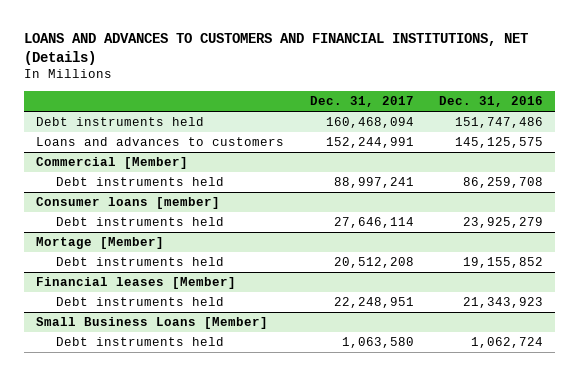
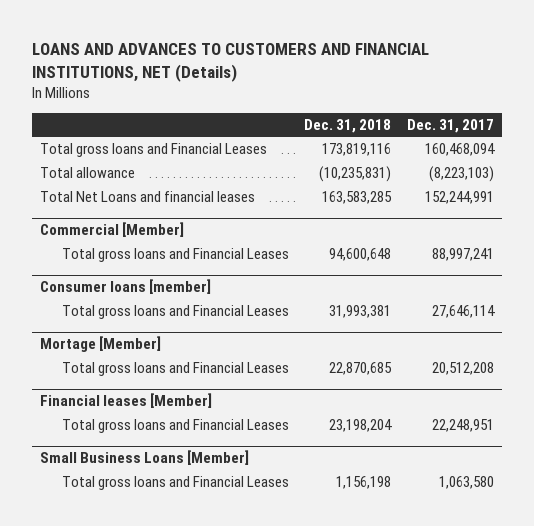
- | Dec. 31, 2017 | Dec. 31, 2016
+ | Dec. 31, 2018 | Dec. 31, 2017
- Debt instruments held | 160,468,094 | 151,747,486
- Loans and advances to customers | 152,244,991 | 145,125,575
+ Total gross loans and Financial Leases | 173,819,116 | 160,468,094
+ Total allowance | (10,235,831) | (8,223,103)
+ Total Net Loans and financial leases | 163,583,285 | 152,244,991
@ Commercial [Member]
- Debt instruments held | 88,997,241 | 86,259,708
+ Total gross loans and Financial Leases | 94,600,648 | 88,997,241
@ Consumer loans [member]
- Debt instruments held | 27,646,114 | 23,925,279
+ Total gross loans and Financial Leases | 31,993,381 | 27,646,114
@ Mortage [Member]
- Debt instruments held | 20,512,208 | 19,155,852
+ Total gross loans and Financial Leases | 22,870,685 | 20,512,208
@ Financial leases [Member]
- Debt instruments held | 22,248,951 | 21,343,923
+ Total gross loans and Financial Leases | 23,198,204 | 22,248,951
@ Small Business Loans [Member]
- Debt instruments held | 1,063,580 | 1,062,724
+ Total gross loans and Financial Leases | 1,156,198 | 1,063,580

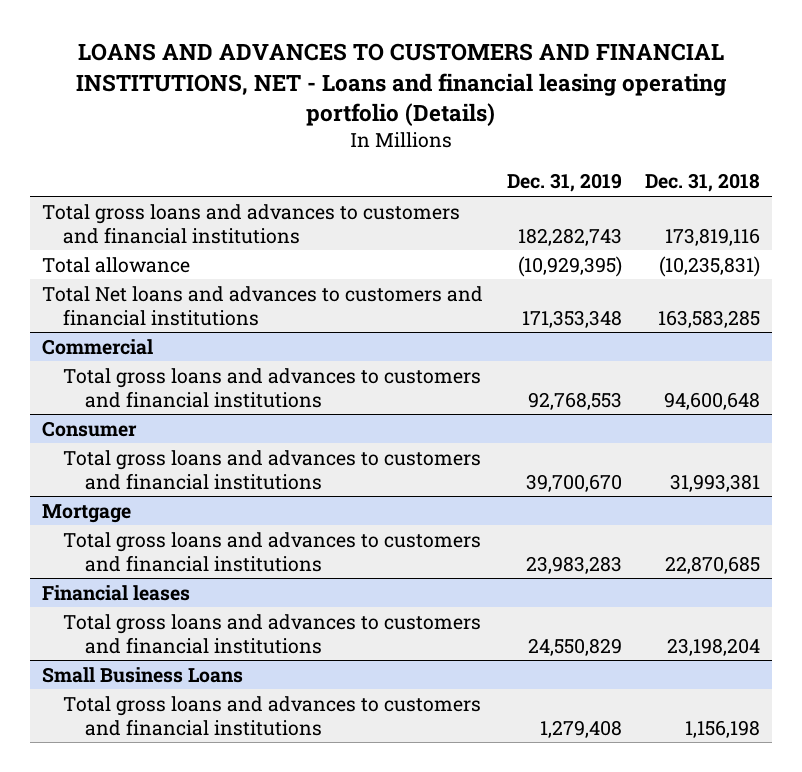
- LOANS AND ADVANCES TO CUSTOMERS AND FINANCIAL INSTITUTIONS, NET (Details)
+ LOANS AND ADVANCES TO CUSTOMERS AND FINANCIAL INSTITUTIONS, NET - Loans and financial leasing operating portfolio (Details)
- | Dec. 31, 2018 | Dec. 31, 2017
+ | Dec. 31, 2019 | Dec. 31, 2018
- Total gross loans and Financial Leases | 173,819,116 | 160,468,094
+ Total gross loans and advances to customers and financial institutions | 182,282,743 | 173,819,116
- Total Net Loans and financial leases | 163,583,285 | 152,244,991
- Commercial [Member]
- Total gross loans and Financial Leases | 94,600,648 | 88,997,241
- Consumer loans [member]
- Total gross loans and Financial Leases | 31,993,381 | 27,646,114
- Mortage [Member]
- Total gross loans and Financial Leases | 22,870,685 | 20,512,208
- Financial leases [Member]
- Total gross loans and Financial Leases | 23,198,204 | 22,248,951
- Small Business Loans [Member]
- Total gross loans and Financial Leases | 1,156,198 | 1,063,580
+ Total Net loans and advances to customers and financial institutions | 171,353,348 | 163,583,285
+ Commercial
+ Total gross loans and advances to customers and financial institutions | 92,768,553 | 94,600,648
+ Consumer
+ Total gross loans and advances to customers and financial institutions | 39,700,670 | 31,993,381
+ Mortgage
+ Total gross loans and advances to customers and financial institutions | 23,983,283 | 22,870,685
+ Financial leases
+ Total gross loans and advances to customers and financial institutions | 24,550,829 | 23,198,204
+ Small Business Loans
+ Total gross loans and advances to customers and financial institutions | 1,279,408 | 1,156,198

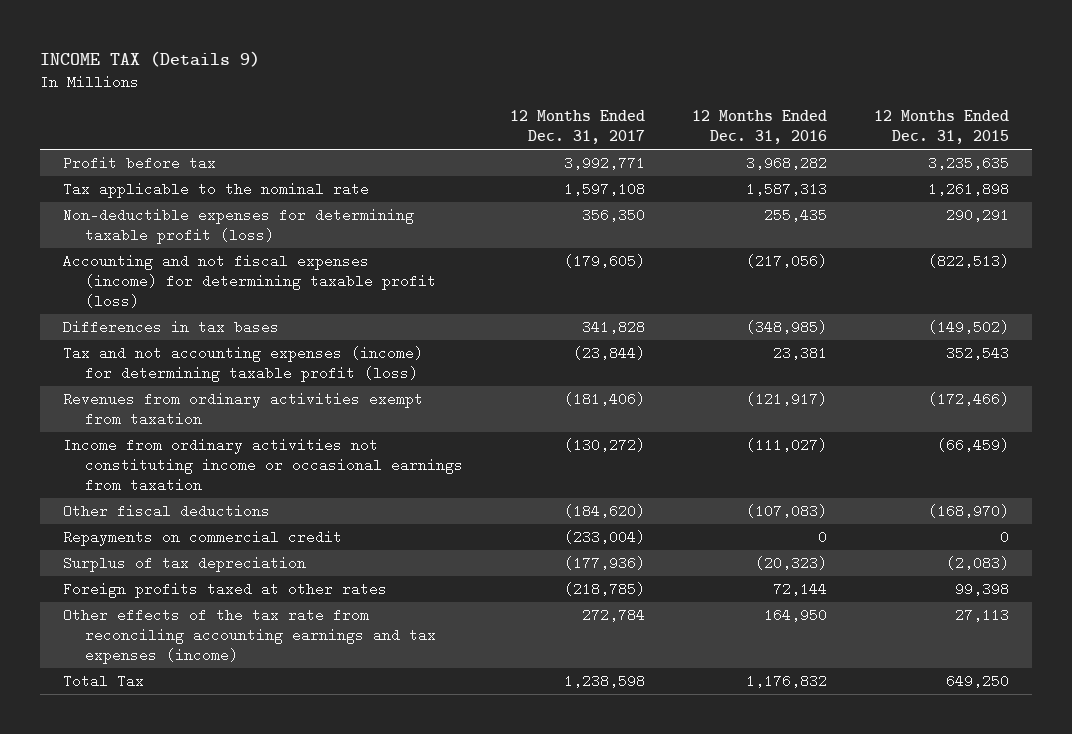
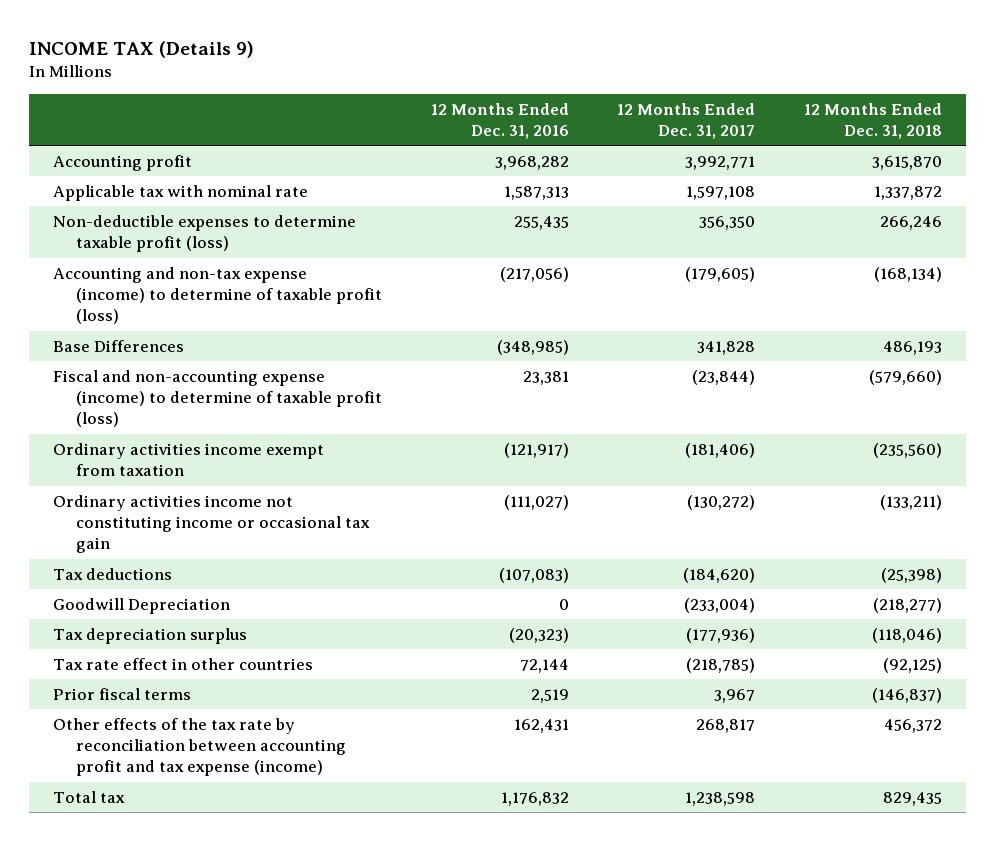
- | 12 Months Ended Dec. 31, 2017 | 12 Months Ended Dec. 31, 2016 | 12 Months Ended Dec. 31, 2015
+ | 12 Months Ended Dec. 31, 2016 | 12 Months Ended Dec. 31, 2017 | 12 Months Ended Dec. 31, 2018
- Profit before tax | 3,992,771 | 3,968,282 | 3,235,635
- Tax applicable to the nominal rate | 1,597,108 | 1,587,313 | 1,261,898
- Non-deductible expenses for determining taxable profit (loss) | 356,350 | 255,435 | 290,291
- Accounting and not fiscal expenses (income) for determining taxable profit (loss) | (179,605) | (217,056) | (822,513)
- Differences in tax bases | 341,828 | (348,985) | (149,502)
- Tax and not accounting expenses (income) for determining taxable profit (loss) | (23,844) | 23,381 | 352,543
- Revenues from ordinary activities exempt from taxation | (181,406) | (121,917) | (172,466)
- Income from ordinary activities not constituting income or occasional earnings from taxation | (130,272) | (111,027) | (66,459)
- Other fiscal deductions | (184,620) | (107,083) | (168,970)
- Repayments on commercial credit | (233,004) | 0 | 0
- Surplus of tax depreciation | (177,936) | (20,323) | (2,083)
- Foreign profits taxed at other rates | (218,785) | 72,144 | 99,398
- Other effects of the tax rate from reconciling accounting earnings and tax expenses (income) | 272,784 | 164,950 | 27,113
- Total Tax | 1,238,598 | 1,176,832 | 649,250
+ Accounting profit | 3,968,282 | 3,992,771 | 3,615,870
+ Applicable tax with nominal rate | 1,587,313 | 1,597,108 | 1,337,872
+ Non-deductible expenses to determine taxable profit (loss) | 255,435 | 356,350 | 266,246
+ Accounting and non-tax expense (income) to determine of taxable profit (loss) | (217,056) | (179,605) | (168,134)
+ Base Differences | (348,985) | 341,828 | 486,193
+ Fiscal and non-accounting expense (income) to determine of taxable profit (loss) | 23,381 | (23,844) | (579,660)
+ Ordinary activities income exempt from taxation | (121,917) | (181,406) | (235,560)
+ Ordinary activities income not constituting income or occasional tax gain | (111,027) | (130,272) | (133,211)
+ Tax deductions | (107,083) | (184,620) | (25,398)
+ Goodwill Depreciation | 0 | (233,004) | (218,277)
+ Tax depreciation surplus | (20,323) | (177,936) | (118,046)
+ Tax rate effect in other countries | 72,144 | (218,785) | (92,125)
+ Prior fiscal terms | 2,519 | 3,967 | (146,837)
+ Other effects of the tax rate by reconciliation between accounting profit and tax expense (income) | 162,431 | 268,817 | 456,372
+ Total tax | 1,176,832 | 1,238,598 | 829,435

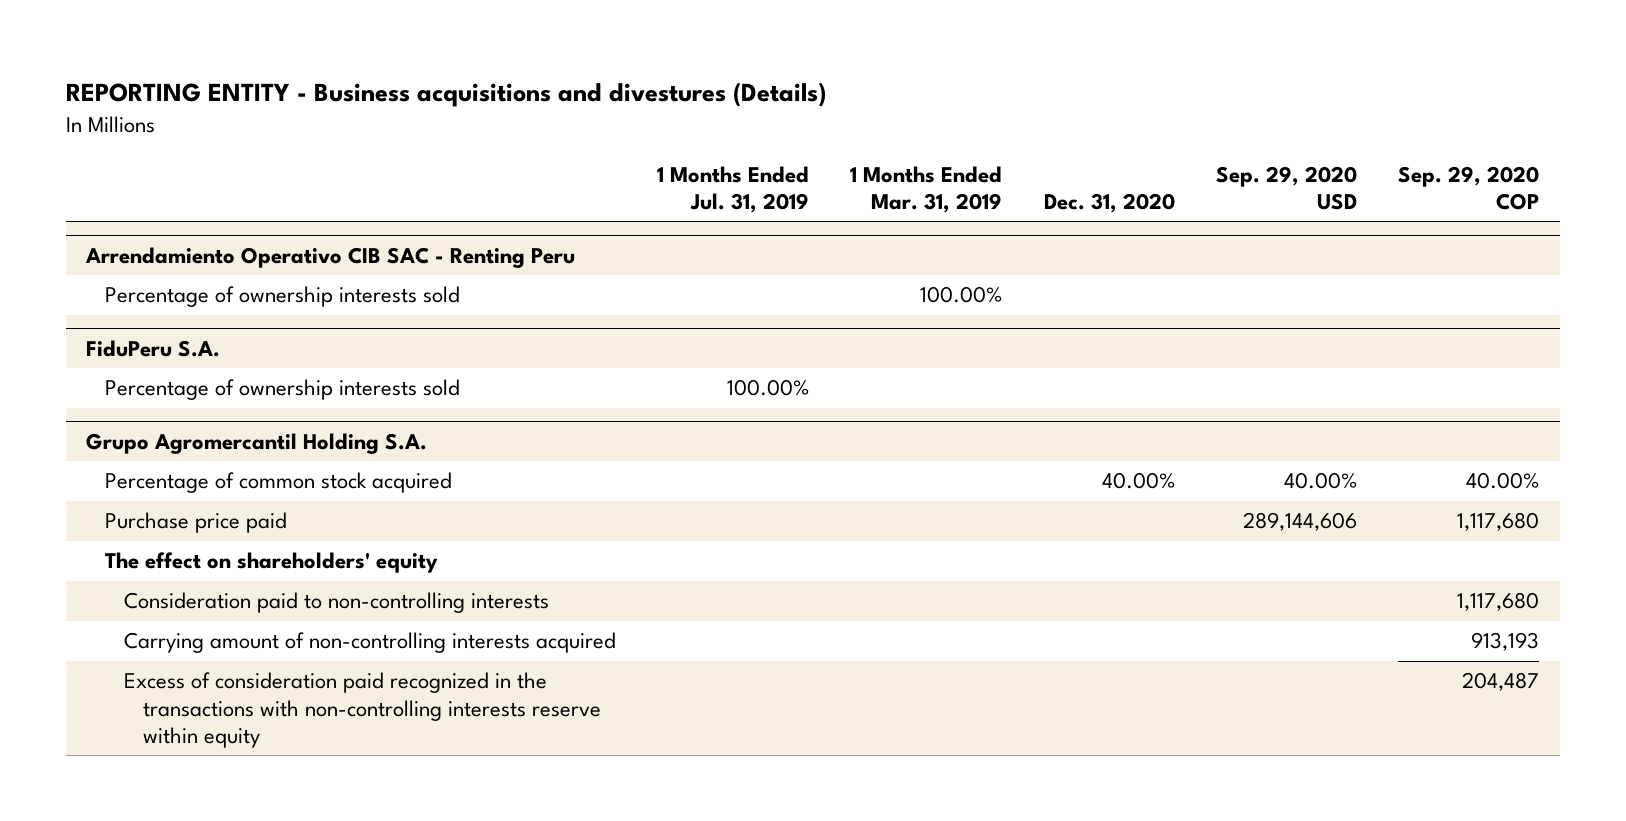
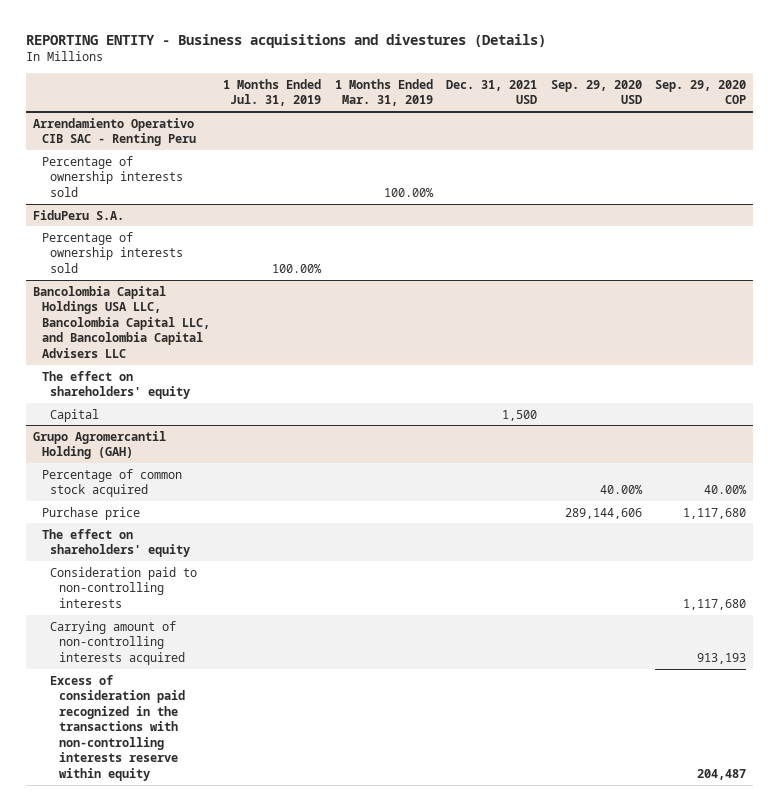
- | 1 Months Ended Jul. 31, 2019 | 1 Months Ended Mar. 31, 2019 | Dec. 31, 2020 | Sep. 29, 2020 USD | Sep. 29, 2020 COP
+ | 1 Months Ended Jul. 31, 2019 | 1 Months Ended Mar. 31, 2019 | Dec. 31, 2021 USD | Sep. 29, 2020 USD | Sep. 29, 2020 COP
- Grupo Agromercantil Holding S.A.
+ Bancolombia Capital Holdings USA LLC, Bancolombia Capital LLC, and Bancolombia Capital Advisers LLC
+ The effect on shareholders' equity
+ Capital | | | 1,500 | |
+ Grupo Agromercantil Holding (GAH)
- Purchase price paid | | | | 289,144,606 | 1,117,680
+ Purchase price | | | | 289,144,606 | 1,117,680

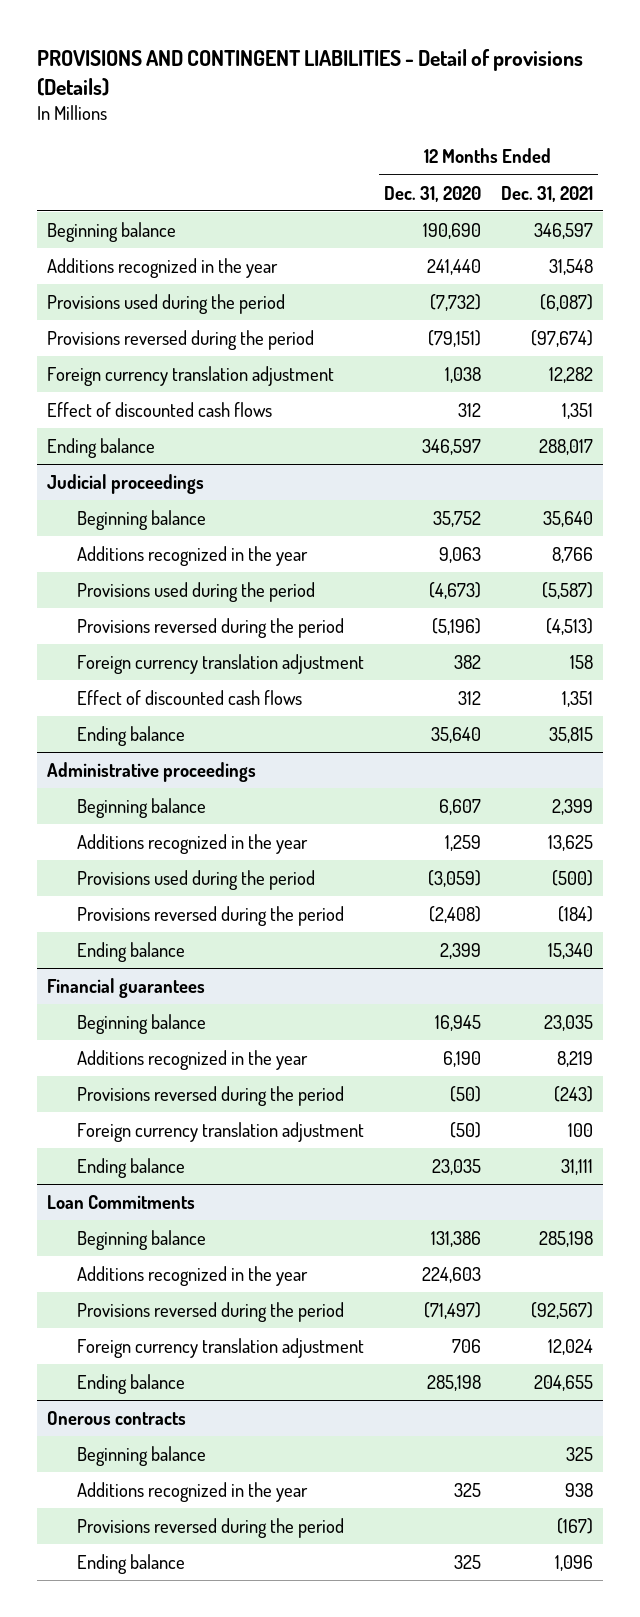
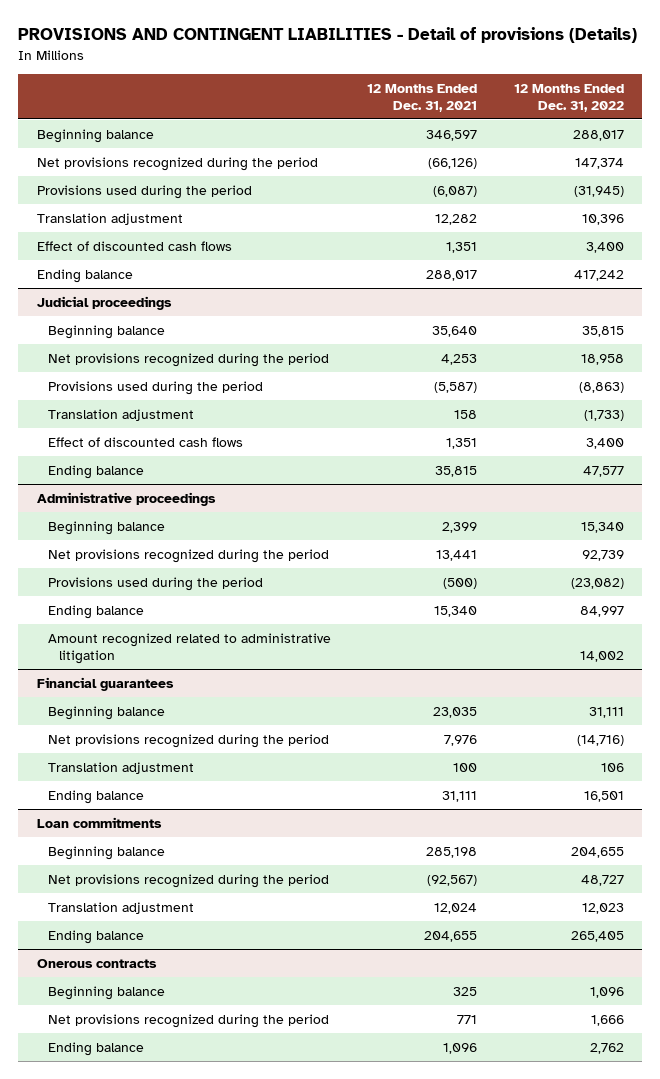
- | 12 Months Ended Dec. 31, 2020 | 12 Months Ended Dec. 31, 2021
+ | 12 Months Ended Dec. 31, 2021 | 12 Months Ended Dec. 31, 2022
- Additions recognized in the year | 241,440 | 31,548
+ Net provisions recognized during the period | (66,126) | 147,374
- Provisions reversed during the period | (79,151) | (97,674)
- Foreign currency translation adjustment | 1,038 | 12,282
+ Translation adjustment | 12,282 | 10,396
@ Judicial proceedings
- Additions recognized in the year | 9,063 | 8,766
+ Net provisions recognized during the period | 4,253 | 18,958
- Provisions reversed during the period | (5,196) | (4,513)
- Foreign currency translation adjustment | 382 | 158
+ Translation adjustment | 158 | (1,733)
@ Administrative proceedings
- Additions recognized in the year | 1,259 | 13,625
+ Net provisions recognized during the period | 13,441 | 92,739
- Provisions reversed during the period | (2,408) | (184)
+ Amount recognized related to administrative litigation | | 14,002
@ Financial guarantees
- Additions recognized in the year | 6,190 | 8,219
- Provisions reversed during the period | (50) | (243)
- Foreign currency translation adjustment | (50) | 100
+ Net provisions recognized during the period | 7,976 | (14,716)
+ Translation adjustment | 100 | 106
- Loan Commitments
+ Loan commitments
- Additions recognized in the year | 224,603 |
- Provisions reversed during the period | (71,497) | (92,567)
- Foreign currency translation adjustment | 706 | 12,024
+ Net provisions recognized during the period | (92,567) | 48,727
+ Translation adjustment | 12,024 | 12,023
@ Onerous contracts
- Additions recognized in the year | 325 | 938
- Provisions reversed during the period | | (167)
+ Net provisions recognized during the period | 771 | 1,666

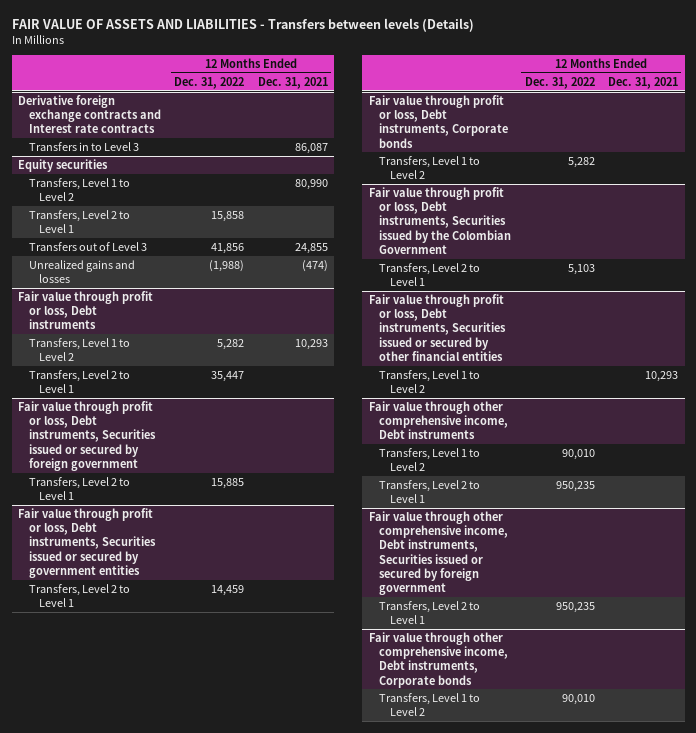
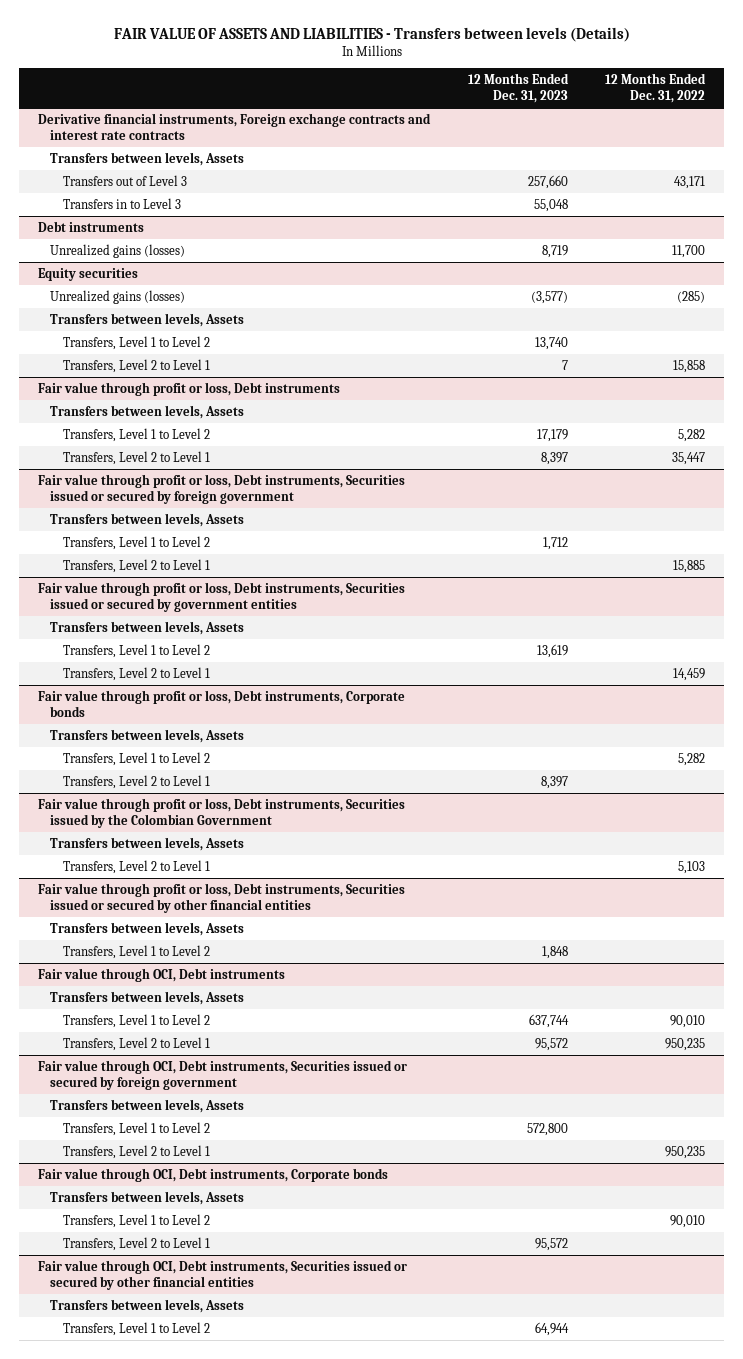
- | 12 Months Ended Dec. 31, 2022 | 12 Months Ended Dec. 31, 2021
+ | 12 Months Ended Dec. 31, 2023 | 12 Months Ended Dec. 31, 2022
- Derivative foreign exchange contracts and Interest rate contracts
+ Derivative financial instruments, Foreign exchange contracts and interest rate contracts
+ Transfers between levels, Assets
+ Transfers out of Level 3 | 257,660 | 43,171
+ Debt instruments
+ Unrealized gains (losses) | 8,719 | 11,700
@ Equity securities
+ Unrealized gains (losses) | (3,577) | (285)
+ Transfers between levels, Assets
- Transfers out of Level 3 | 41,856 | 24,855
- Unrealized gains and losses | (1,988) | (474)
@ Fair value through profit or loss, Debt instruments
+ Transfers between levels, Assets
@ Fair value through profit or loss, Debt instruments, Securities issued or secured by foreign government
+ Transfers between levels, Assets
+ Transfers, Level 1 to Level 2 | 1,712 |
@ Fair value through profit or loss, Debt instruments, Securities issued or secured by government entities
+ Transfers between levels, Assets
+ Transfers, Level 1 to Level 2 | 13,619 |
@ Fair value through profit or loss, Debt instruments, Corporate bonds
+ Transfers between levels, Assets
+ Transfers, Level 2 to Level 1 | 8,397 |
@ Fair value through profit or loss, Debt instruments, Securities issued by the Colombian Government
+ Transfers between levels, Assets
@ Fair value through profit or loss, Debt instruments, Securities issued or secured by other financial entities
+ Transfers between levels, Assets
- Fair value through other comprehensive income, Debt instruments
+ Fair value through OCI, Debt instruments
+ Transfers between levels, Assets
- Fair value through other comprehensive income, Debt instruments, Securities issued or secured by foreign government
+ Fair value through OCI, Debt instruments, Securities issued or secured by foreign government
+ Transfers between levels, Assets
+ Transfers, Level 1 to Level 2 | 572,800 |
- Fair value through other comprehensive income, Debt instruments, Corporate bonds
+ Fair value through OCI, Debt instruments, Corporate bonds
+ Transfers between levels, Assets
+ Transfers, Level 2 to Level 1 | 95,572 |
+ Fair value through OCI, Debt instruments, Securities issued or secured by other financial entities
+ Transfers between levels, Assets
+ Transfers, Level 1 to Level 2 | 64,944 |

